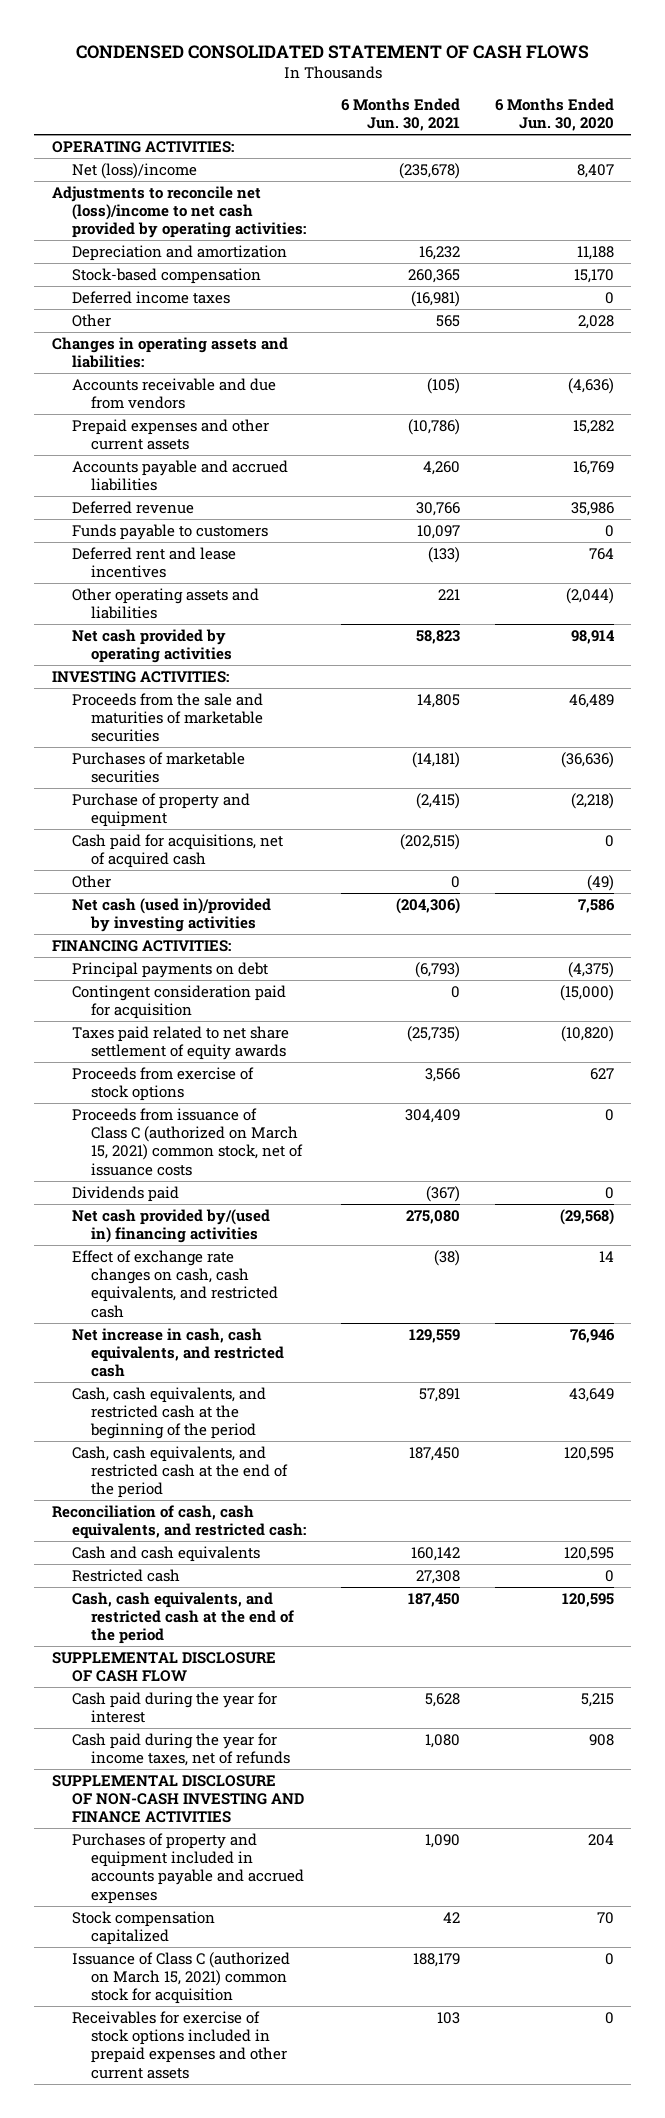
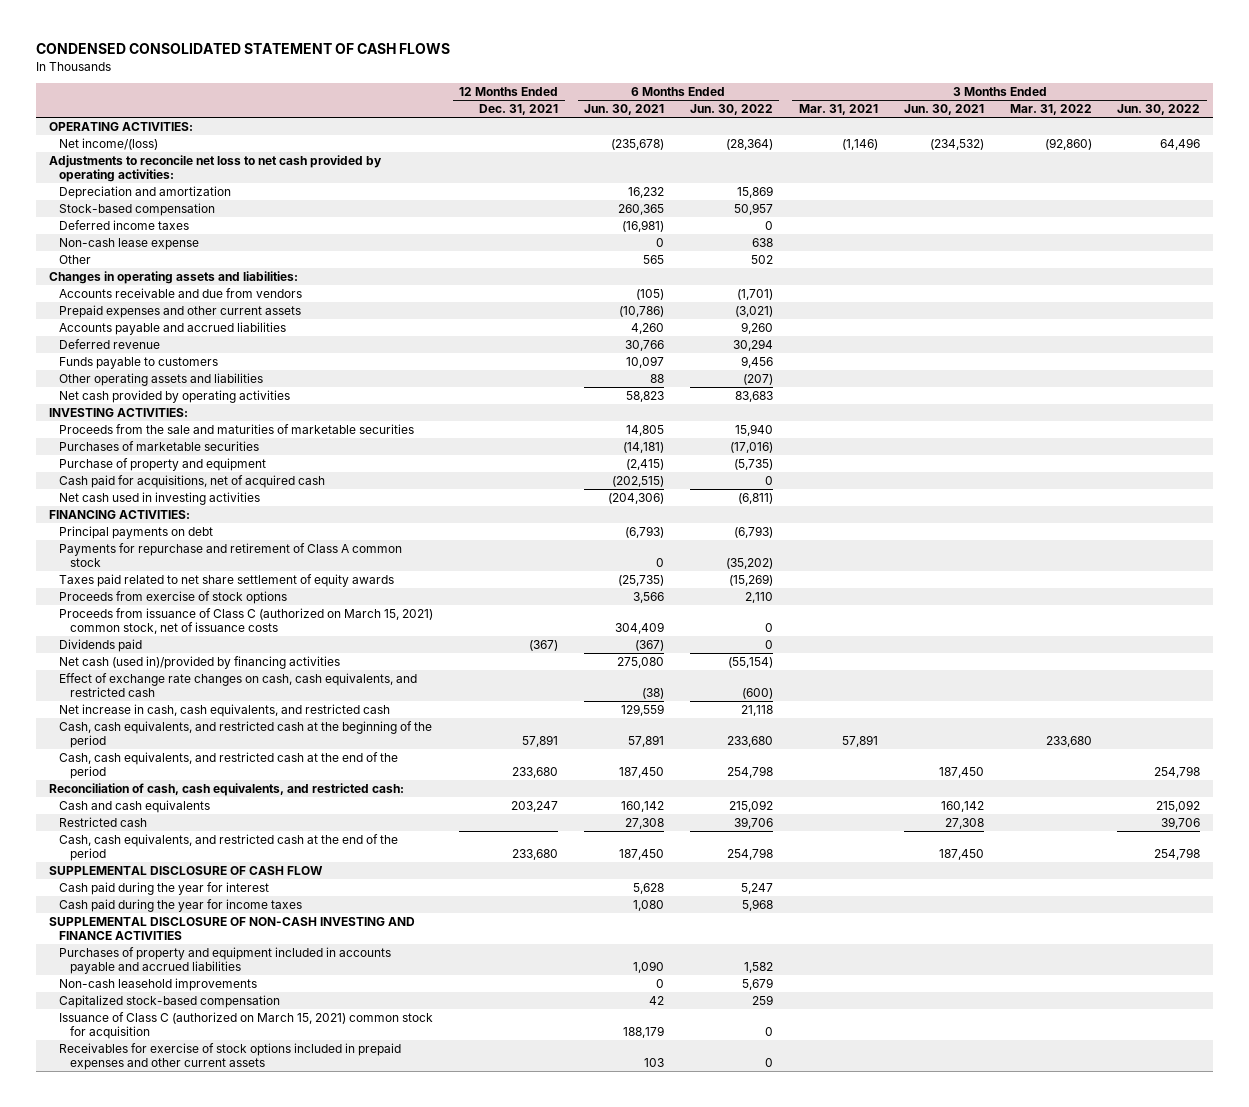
- | 6 Months Ended Jun. 30, 2021 | 6 Months Ended Jun. 30, 2020
+ | 12 Months Ended Dec. 31, 2021 | 6 Months Ended Jun. 30, 2021 | 6 Months Ended Jun. 30, 2022 | 3 Months Ended Mar. 31, 2021 | 3 Months Ended Jun. 30, 2021 | 3 Months Ended Mar. 31, 2022 | 3 Months Ended Jun. 30, 2022
- Net (loss)/income | (235,678) | 8,407
- Adjustments to reconcile net (loss)/income to net cash provided by operating activities:
+ Net income/(loss) | | (235,678) | (28,364) | (1,146) | (234,532) | (92,860) | 64,496
+ Adjustments to reconcile net loss to net cash provided by operating activities:
+ Non-cash lease expense | | 0 | 638 | | | |
- Deferred rent and lease incentives | (133) | 764
- Other operating assets and liabilities | 221 | (2,044)
+ Other operating assets and liabilities | | 88 | (207) | | | |
- Other | 0 | (49)
- Net cash (used in)/provided by investing activities | (204,306) | 7,586
+ Net cash used in investing activities | | (204,306) | (6,811) | | | |
- Contingent consideration paid for acquisition | 0 | (15,000)
+ Payments for repurchase and retirement of Class A common stock | | 0 | (35,202) | | | |
- Net cash provided by/(used in) financing activities | 275,080 | (29,568)
+ Net cash (used in)/provided by financing activities | | 275,080 | (55,154) | | | |
- Cash paid during the year for income taxes, net of refunds | 1,080 | 908
+ Cash paid during the year for income taxes | | 1,080 | 5,968 | | | |
- Purchases of property and equipment included in accounts payable and accrued expenses | 1,090 | 204
- Stock compensation capitalized | 42 | 70
+ Purchases of property and equipment included in accounts payable and accrued liabilities | | 1,090 | 1,582 | | | |
+ Non-cash leasehold improvements | | 0 | 5,679 | | | |
+ Capitalized stock-based compensation | | 42 | 259 | | | |

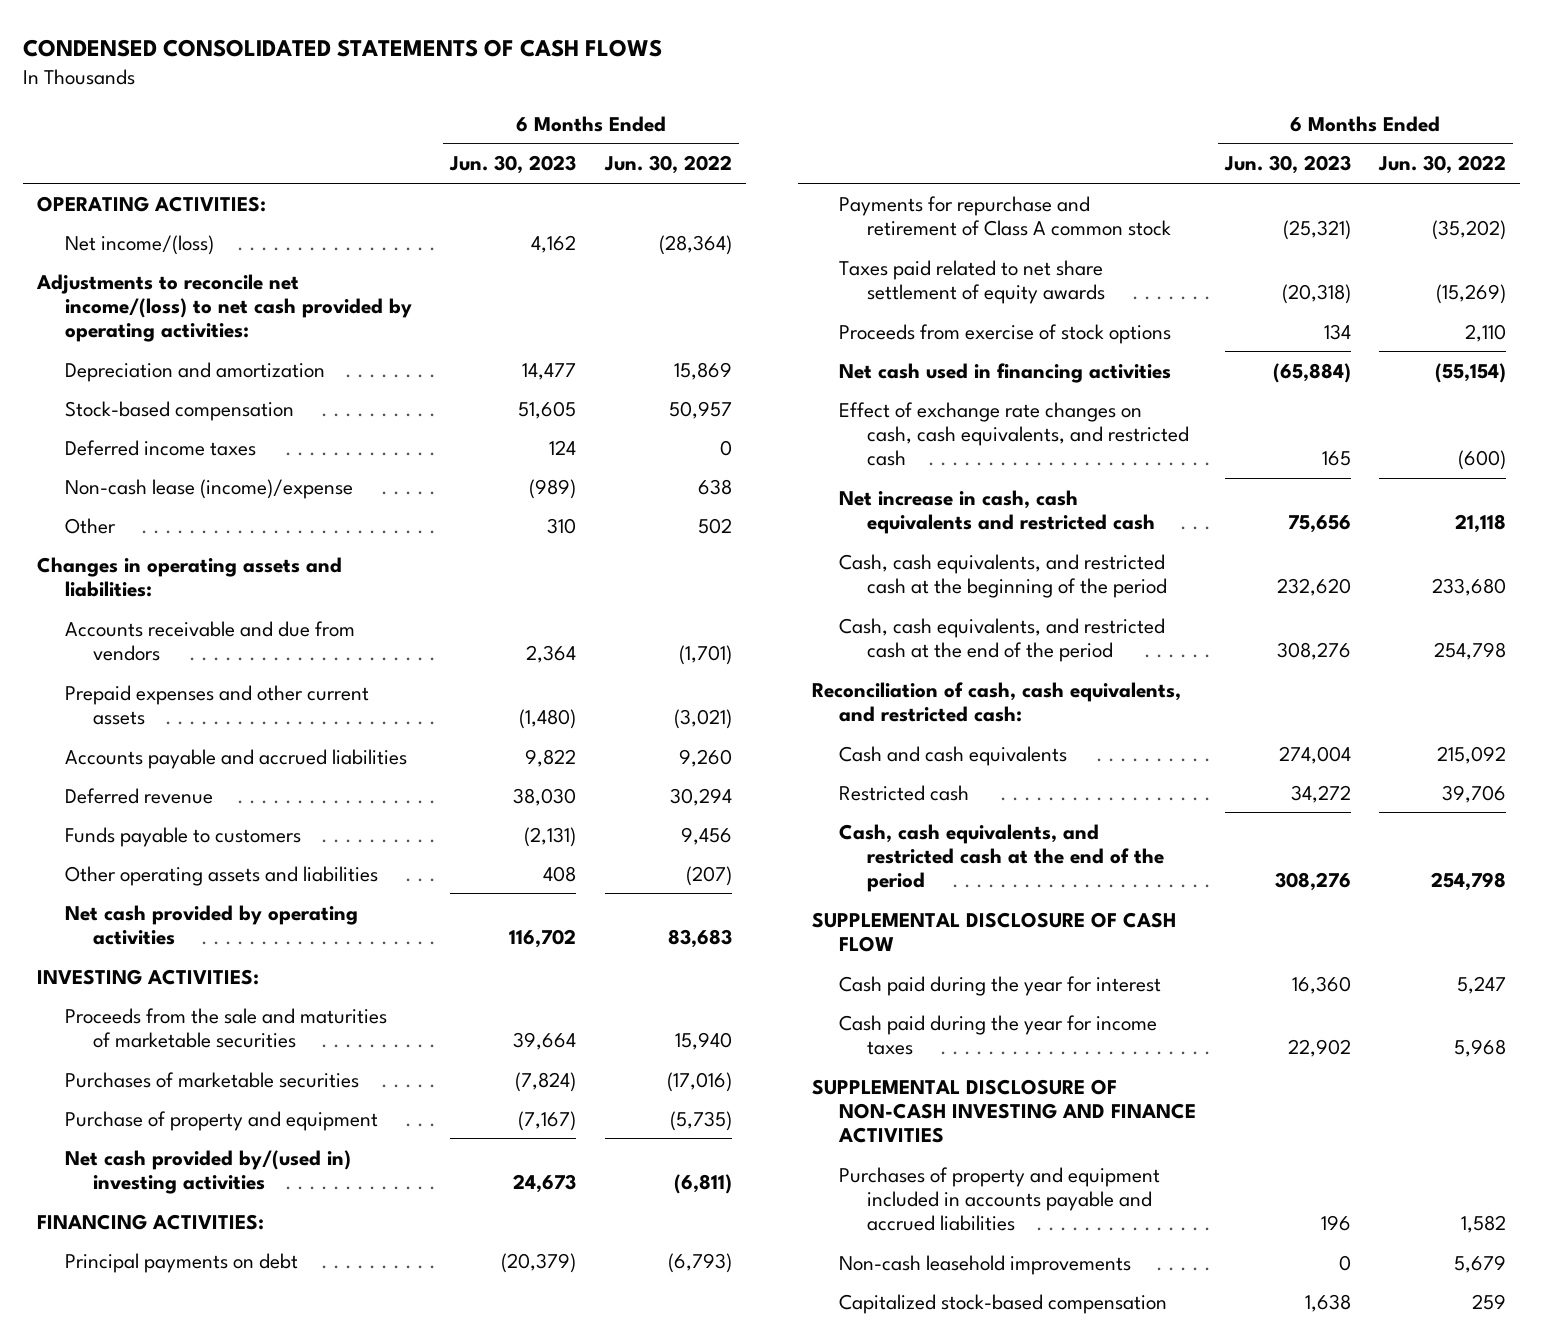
- CONDENSED CONSOLIDATED STATEMENT OF CASH FLOWS
+ CONDENSED CONSOLIDATED STATEMENTS OF CASH FLOWS
- | 12 Months Ended Dec. 31, 2021 | 6 Months Ended Jun. 30, 2021 | 6 Months Ended Jun. 30, 2022 | 3 Months Ended Mar. 31, 2021 | 3 Months Ended Jun. 30, 2021 | 3 Months Ended Mar. 31, 2022 | 3 Months Ended Jun. 30, 2022
+ | 6 Months Ended Jun. 30, 2023 | 6 Months Ended Jun. 30, 2022
- Adjustments to reconcile net loss to net cash provided by operating activities:
+ Adjustments to reconcile net income/(loss) to net cash provided by operating activities:
- Non-cash lease expense | | 0 | 638 | | | |
+ Non-cash lease (income)/expense | (989) | 638
- Cash paid for acquisitions, net of acquired cash | | (202,515) | 0 | | | |
- Net cash used in investing activities | | (204,306) | (6,811) | | | |
+ Net cash provided by/(used in) investing activities | 24,673 | (6,811)
- Proceeds from issuance of Class C (authorized on March 15, 2021) common stock, net of issuance costs | | 304,409 | 0 | | | |
- Dividends paid | (367) | (367) | 0 | | | |
- Net cash (used in)/provided by financing activities | | 275,080 | (55,154) | | | |
+ Net cash used in financing activities | (65,884) | (55,154)
- Net increase in cash, cash equivalents, and restricted cash | | 129,559 | 21,118 | | | |
+ Net increase in cash, cash equivalents and restricted cash | 75,656 | 21,118
- Issuance of Class C (authorized on March 15, 2021) common stock for acquisition | | 188,179 | 0 | | | |
- Receivables for exercise of stock options included in prepaid expenses and other current assets | | 103 | 0 | | | |

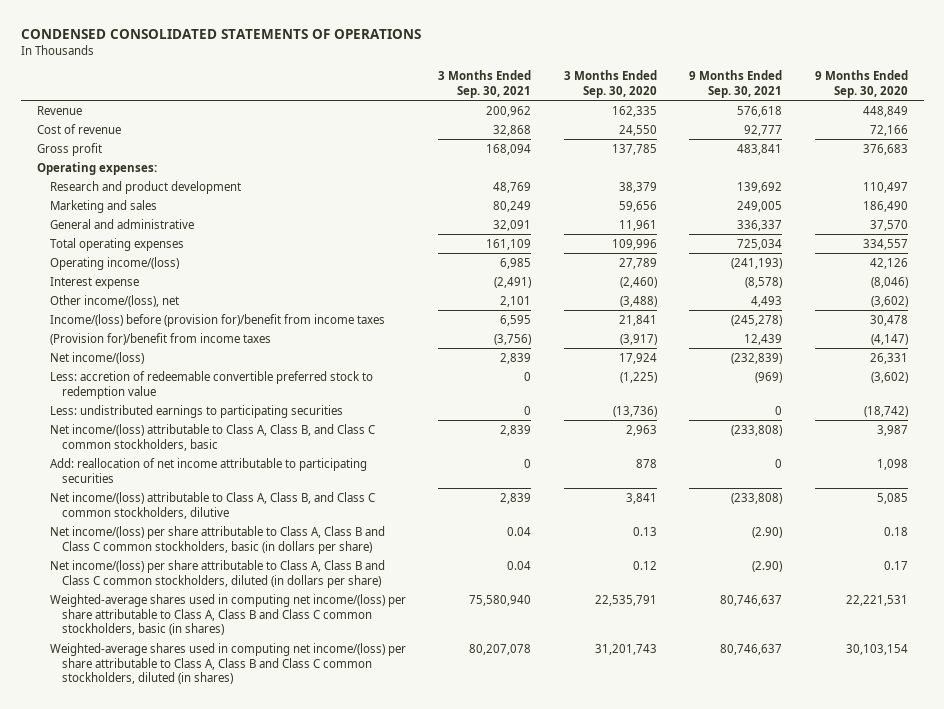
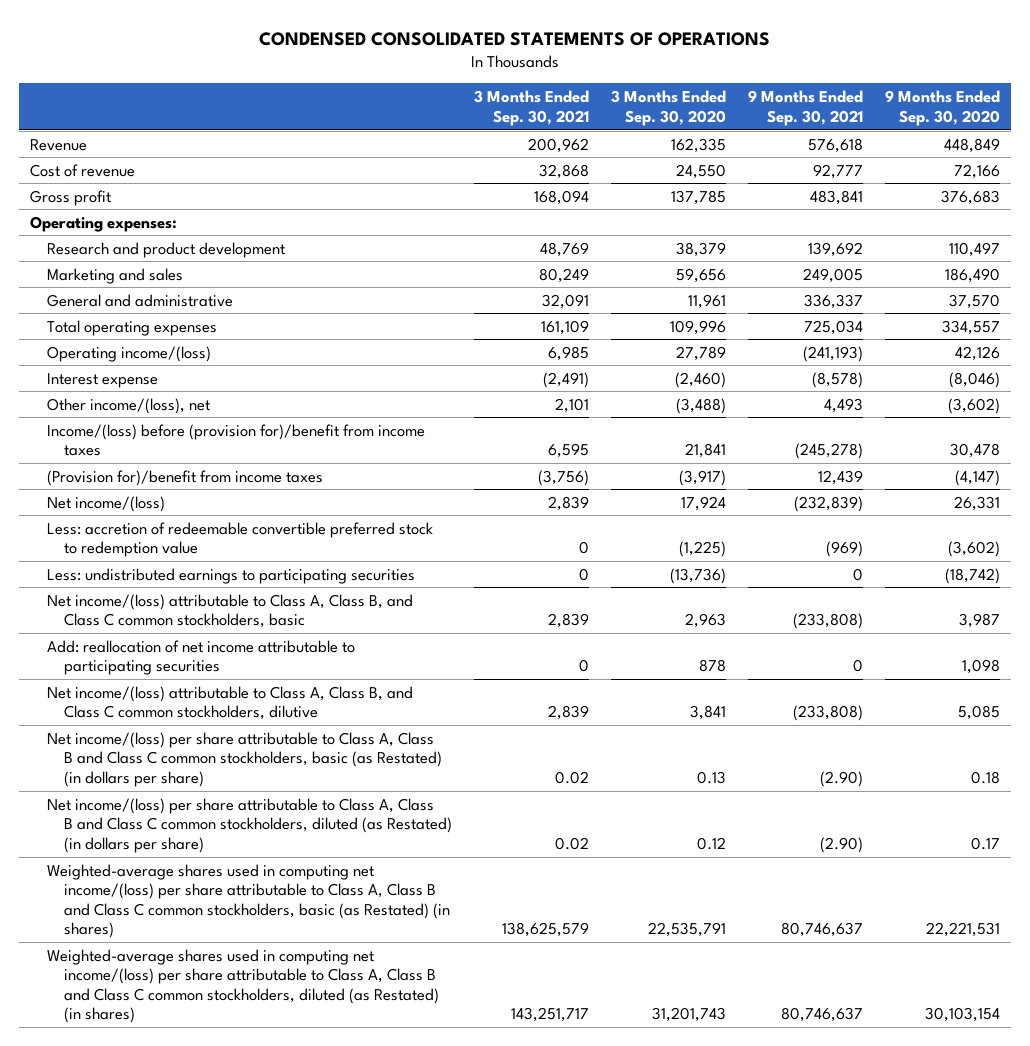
- Net income/(loss) per share attributable to Class A, Class B and Class C common stockholders, basic (in dollars per share) | 0.04 | 0.13 | (2.90) | 0.18
- Net income/(loss) per share attributable to Class A, Class B and Class C common stockholders, diluted (in dollars per share) | 0.04 | 0.12 | (2.90) | 0.17
- Weighted-average shares used in computing net income/(loss) per share attributable to Class A, Class B and Class C common stockholders, basic (in shares) | 75,580,940 | 22,535,791 | 80,746,637 | 22,221,531
- Weighted-average shares used in computing net income/(loss) per share attributable to Class A, Class B and Class C common stockholders, diluted (in shares) | 80,207,078 | 31,201,743 | 80,746,637 | 30,103,154
+ Net income/(loss) per share attributable to Class A, Class B and Class C common stockholders, basic (as Restated) (in dollars per share) | 0.02 | 0.13 | (2.90) | 0.18
+ Net income/(loss) per share attributable to Class A, Class B and Class C common stockholders, diluted (as Restated) (in dollars per share) | 0.02 | 0.12 | (2.90) | 0.17
+ Weighted-average shares used in computing net income/(loss) per share attributable to Class A, Class B and Class C common stockholders, basic (as Restated) (in shares) | 138,625,579 | 22,535,791 | 80,746,637 | 22,221,531
+ Weighted-average shares used in computing net income/(loss) per share attributable to Class A, Class B and Class C common stockholders, diluted (as Restated) (in shares) | 143,251,717 | 31,201,743 | 80,746,637 | 30,103,154

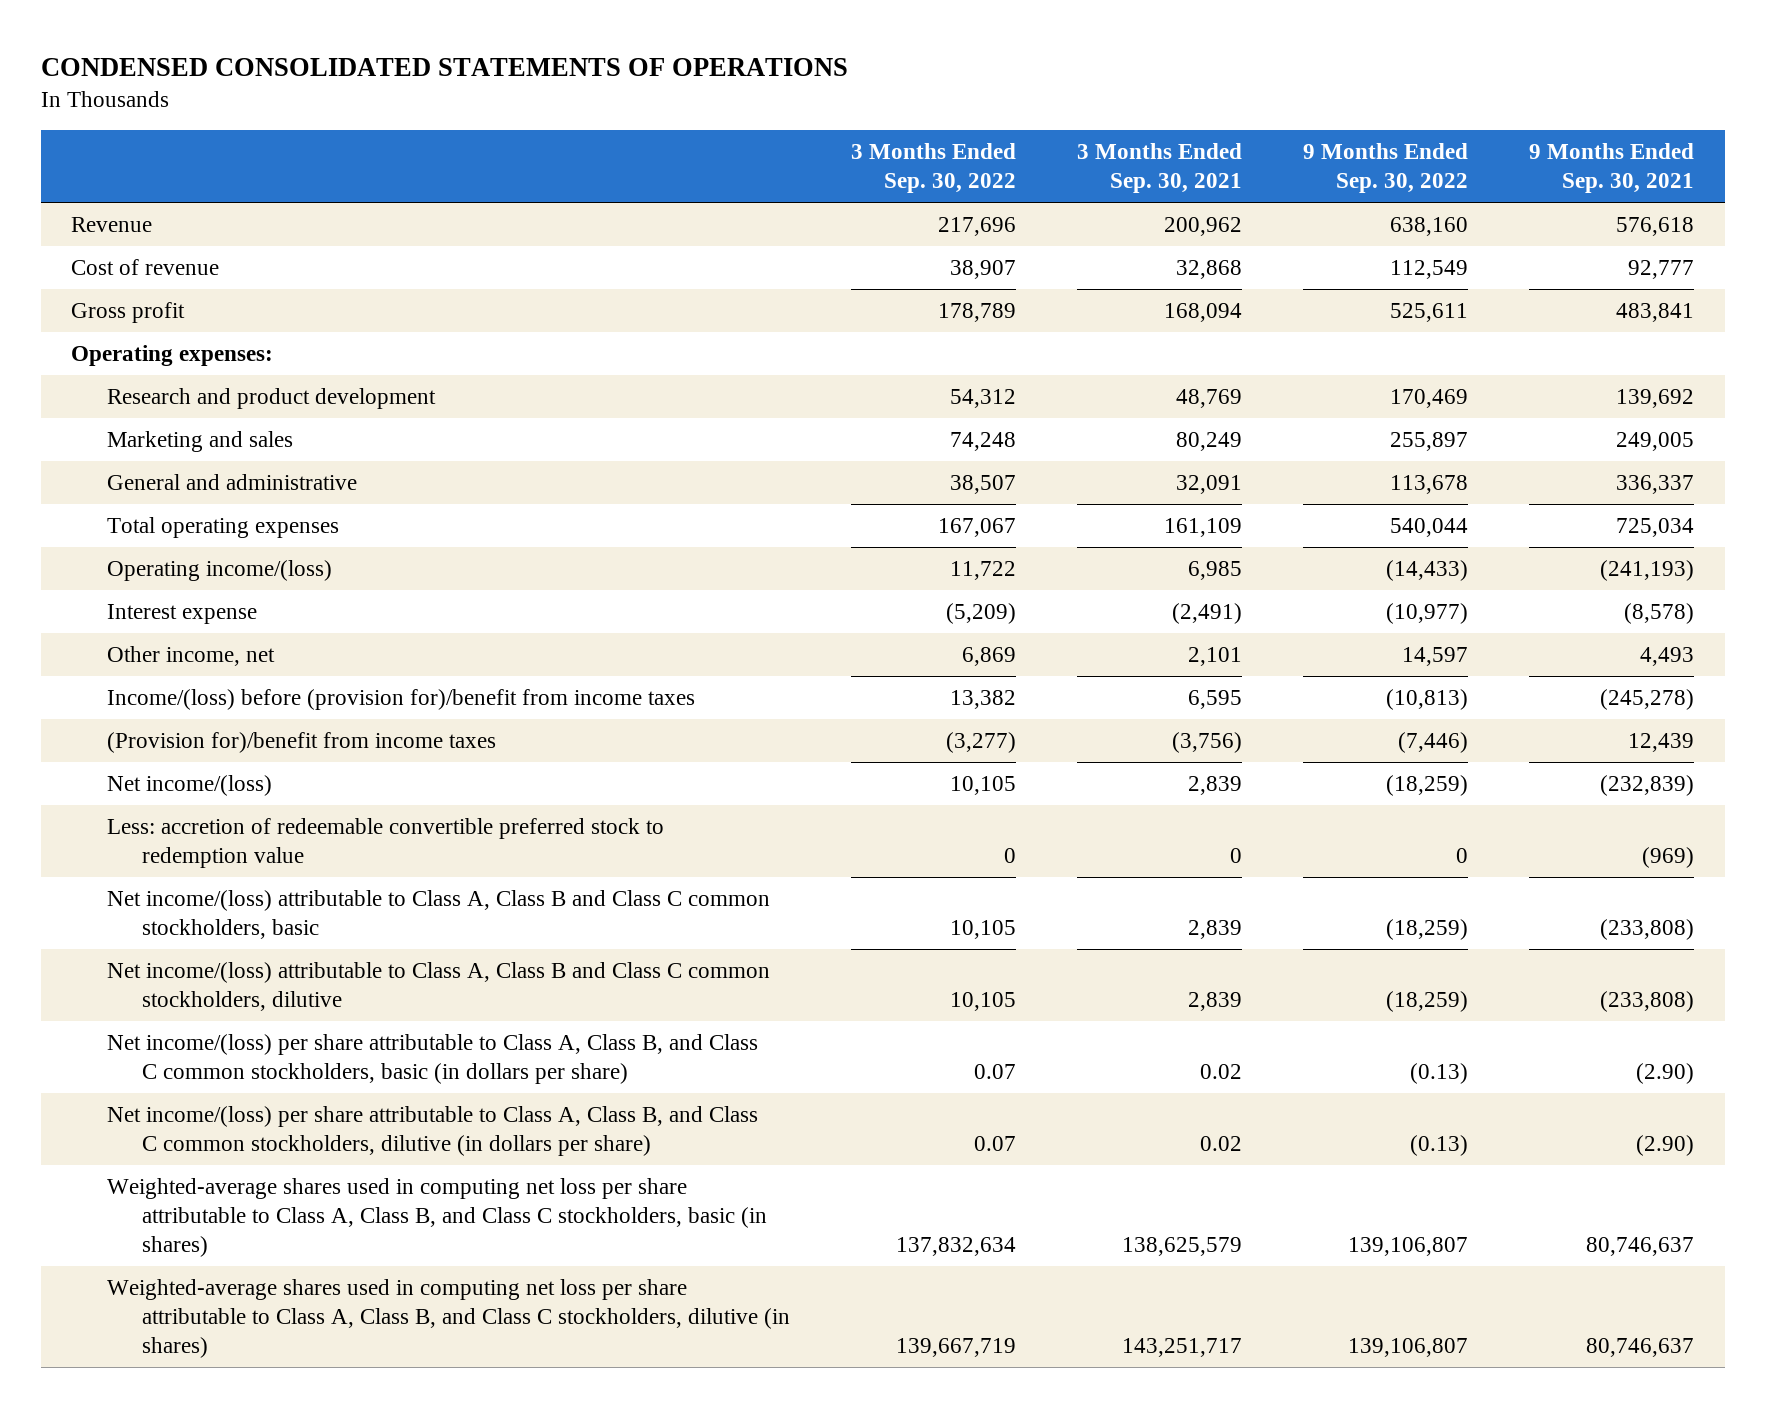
- | 3 Months Ended Sep. 30, 2021 | 3 Months Ended Sep. 30, 2020 | 9 Months Ended Sep. 30, 2021 | 9 Months Ended Sep. 30, 2020
+ | 3 Months Ended Sep. 30, 2022 | 3 Months Ended Sep. 30, 2021 | 9 Months Ended Sep. 30, 2022 | 9 Months Ended Sep. 30, 2021
- Other income/(loss), net | 2,101 | (3,488) | 4,493 | (3,602)
+ Other income, net | 6,869 | 2,101 | 14,597 | 4,493
- Less: undistributed earnings to participating securities | 0 | (13,736) | 0 | (18,742)
- Net income/(loss) attributable to Class A, Class B, and Class C common stockholders, basic | 2,839 | 2,963 | (233,808) | 3,987
- Add: reallocation of net income attributable to participating securities | 0 | 878 | 0 | 1,098
- Net income/(loss) attributable to Class A, Class B, and Class C common stockholders, dilutive | 2,839 | 3,841 | (233,808) | 5,085
- Net income/(loss) per share attributable to Class A, Class B and Class C common stockholders, basic (as Restated) (in dollars per share) | 0.02 | 0.13 | (2.90) | 0.18
- Net income/(loss) per share attributable to Class A, Class B and Class C common stockholders, diluted (as Restated) (in dollars per share) | 0.02 | 0.12 | (2.90) | 0.17
- Weighted-average shares used in computing net income/(loss) per share attributable to Class A, Class B and Class C common stockholders, basic (as Restated) (in shares) | 138,625,579 | 22,535,791 | 80,746,637 | 22,221,531
- Weighted-average shares used in computing net income/(loss) per share attributable to Class A, Class B and Class C common stockholders, diluted (as Restated) (in shares) | 143,251,717 | 31,201,743 | 80,746,637 | 30,103,154
+ Net income/(loss) attributable to Class A, Class B and Class C common stockholders, basic | 10,105 | 2,839 | (18,259) | (233,808)
+ Net income/(loss) attributable to Class A, Class B and Class C common stockholders, dilutive | 10,105 | 2,839 | (18,259) | (233,808)
+ Net income/(loss) per share attributable to Class A, Class B, and Class C common stockholders, basic (in dollars per share) | 0.07 | 0.02 | (0.13) | (2.90)
+ Net income/(loss) per share attributable to Class A, Class B, and Class C common stockholders, dilutive (in dollars per share) | 0.07 | 0.02 | (0.13) | (2.90)
+ Weighted-average shares used in computing net loss per share attributable to Class A, Class B, and Class C stockholders, basic (in shares) | 137,832,634 | 138,625,579 | 139,106,807 | 80,746,637
+ Weighted-average shares used in computing net loss per share attributable to Class A, Class B, and Class C stockholders, dilutive (in shares) | 139,667,719 | 143,251,717 | 139,106,807 | 80,746,637

